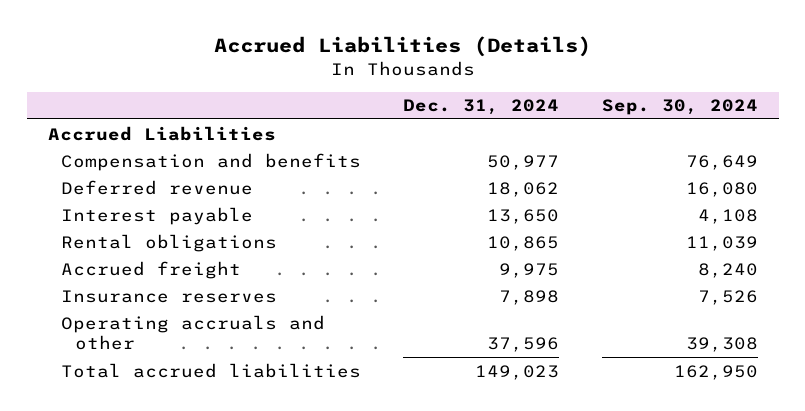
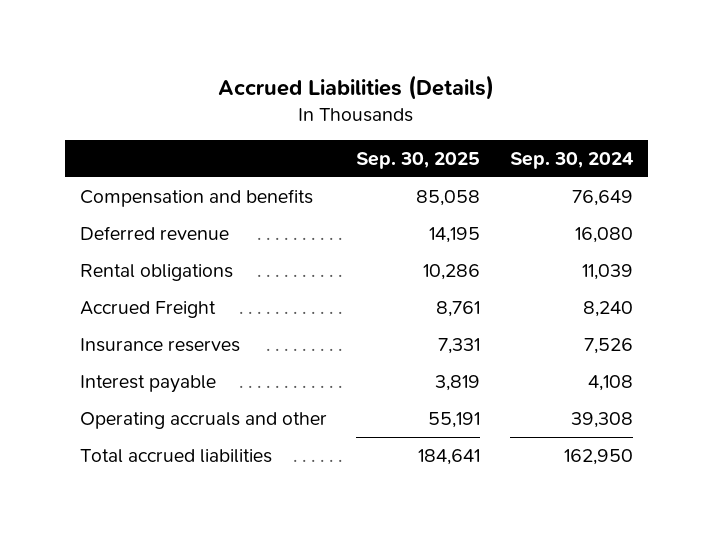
- | Dec. 31, 2024 | Sep. 30, 2024
+ | Sep. 30, 2025 | Sep. 30, 2024
- Accrued Liabilities
- Accrued freight | 9,975 | 8,240
+ Accrued Freight | 8,761 | 8,240
moved down: Interest payable | 3,819 | 4,108

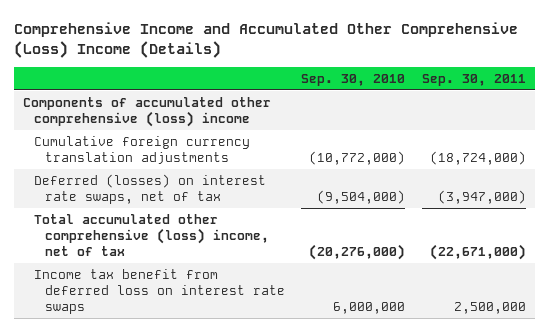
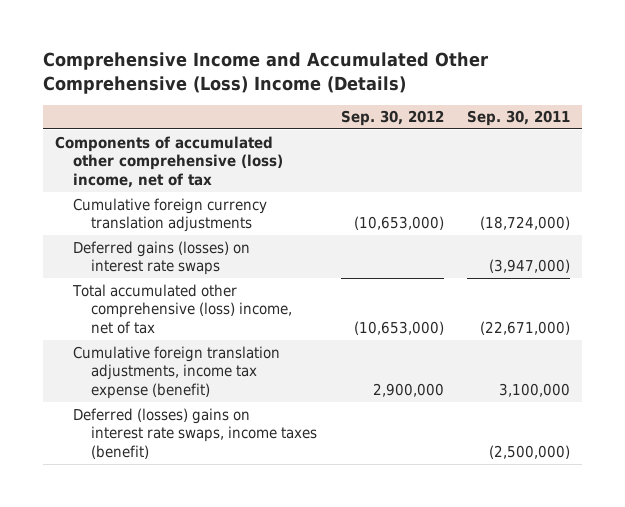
- | Sep. 30, 2010 | Sep. 30, 2011
+ | Sep. 30, 2012 | Sep. 30, 2011
- Components of accumulated other comprehensive (loss) income
+ Components of accumulated other comprehensive (loss) income, net of tax
- Deferred (losses) on interest rate swaps, net of tax | (9,504,000) | (3,947,000)
+ Deferred gains (losses) on interest rate swaps | | (3,947,000)
- Income tax benefit from deferred loss on interest rate swaps | 6,000,000 | 2,500,000
+ Cumulative foreign translation adjustments, income tax expense (benefit) | 2,900,000 | 3,100,000
+ Deferred (losses) gains on interest rate swaps, income taxes (benefit) | | (2,500,000)

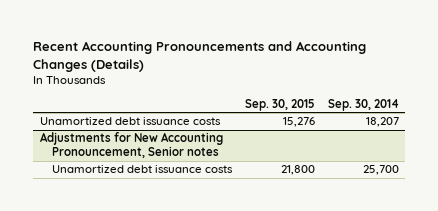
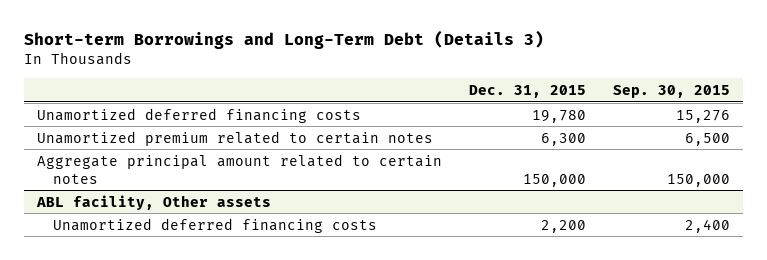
- Recent Accounting Pronouncements and Accounting Changes (Details)
+ Short-term Borrowings and Long-Term Debt (Details 3)
- | Sep. 30, 2015 | Sep. 30, 2014
+ | Dec. 31, 2015 | Sep. 30, 2015
- Unamortized debt issuance costs | 15,276 | 18,207
- Adjustments for New Accounting Pronouncement, Senior notes
- Unamortized debt issuance costs | 21,800 | 25,700
+ Unamortized deferred financing costs | 19,780 | 15,276
+ Unamortized premium related to certain notes | 6,300 | 6,500
+ Aggregate principal amount related to certain notes | 150,000 | 150,000
+ ABL facility, Other assets
+ Unamortized deferred financing costs | 2,200 | 2,400

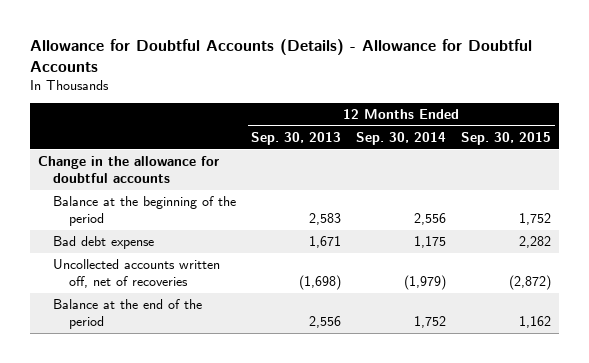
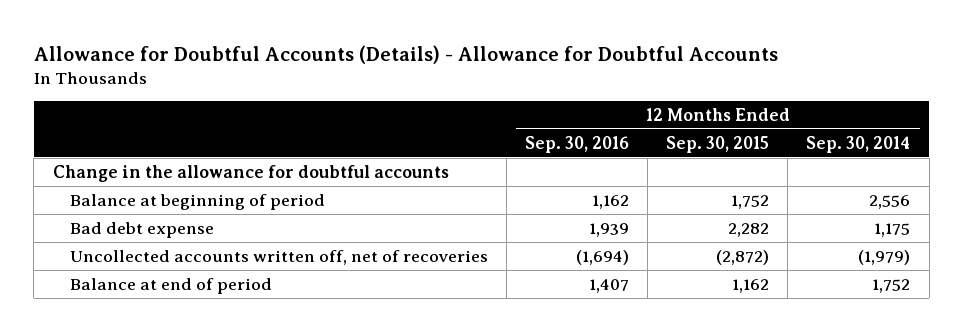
- | 12 Months Ended Sep. 30, 2013 | 12 Months Ended Sep. 30, 2014 | 12 Months Ended Sep. 30, 2015
+ | 12 Months Ended Sep. 30, 2016 | 12 Months Ended Sep. 30, 2015 | 12 Months Ended Sep. 30, 2014
- Balance at the beginning of the period | 2,583 | 2,556 | 1,752
+ Balance at beginning of period | 1,162 | 1,752 | 2,556
- Balance at the end of the period | 2,556 | 1,752 | 1,162
+ Balance at end of period | 1,407 | 1,162 | 1,752

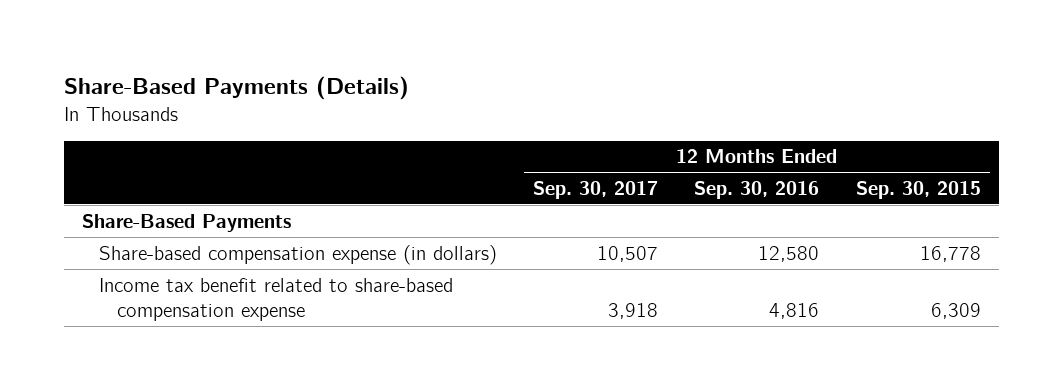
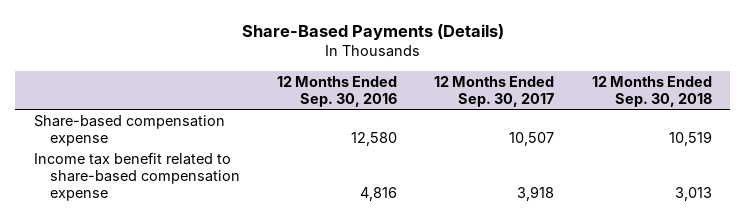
- | 12 Months Ended Sep. 30, 2017 | 12 Months Ended Sep. 30, 2016 | 12 Months Ended Sep. 30, 2015
+ | 12 Months Ended Sep. 30, 2016 | 12 Months Ended Sep. 30, 2017 | 12 Months Ended Sep. 30, 2018
- Share-Based Payments
- Share-based compensation expense (in dollars) | 10,507 | 12,580 | 16,778
+ Share-based compensation expense | 12,580 | 10,507 | 10,519

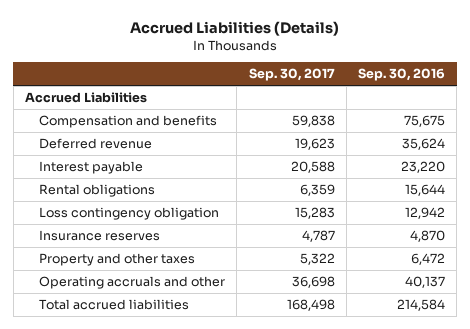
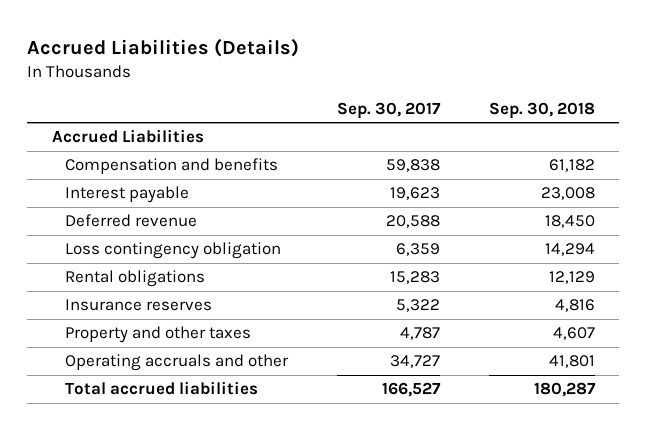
- | Sep. 30, 2017 | Sep. 30, 2016
+ | Sep. 30, 2017 | Sep. 30, 2018
- Deferred revenue | 19,623 | 35,624
- Interest payable | 20,588 | 23,220
- Rental obligations | 6,359 | 15,644
- Loss contingency obligation | 15,283 | 12,942
- Insurance reserves | 4,787 | 4,870
- Property and other taxes | 5,322 | 6,472
- Operating accruals and other | 36,698 | 40,137
- Total accrued liabilities | 168,498 | 214,584
+ Interest payable | 19,623 | 23,008
+ Deferred revenue | 20,588 | 18,450
+ Loss contingency obligation | 6,359 | 14,294
+ Rental obligations | 15,283 | 12,129
+ Insurance reserves | 5,322 | 4,816
+ Property and other taxes | 4,787 | 4,607
+ Operating accruals and other | 34,727 | 41,801
+ Total accrued liabilities | 166,527 | 180,287

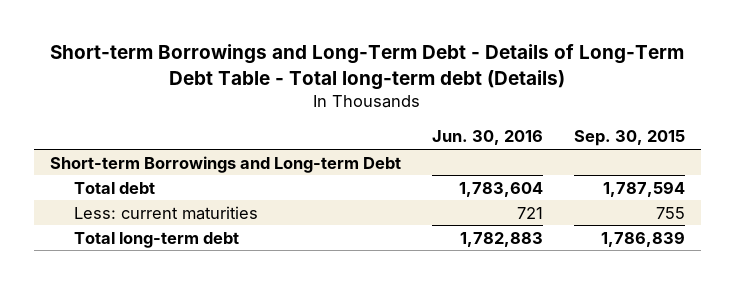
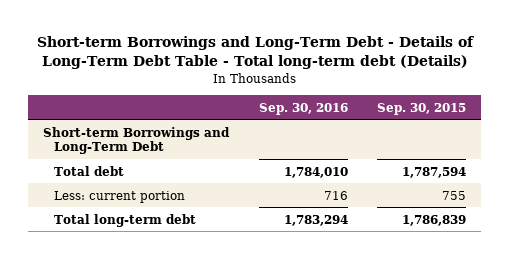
- | Jun. 30, 2016 | Sep. 30, 2015
+ | Sep. 30, 2016 | Sep. 30, 2015
- Short-term Borrowings and Long-term Debt
+ Short-term Borrowings and Long-Term Debt
- Less: current maturities | 721 | 755
+ Less: current portion | 716 | 755

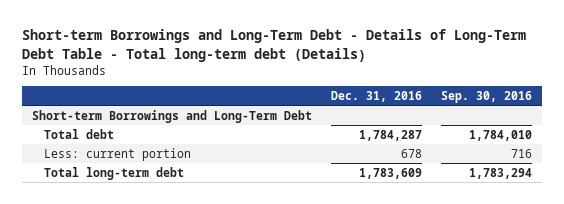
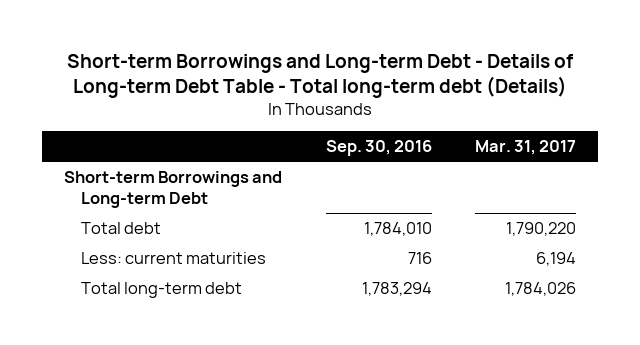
- Short-term Borrowings and Long-Term Debt - Details of Long-Term Debt Table - Total long-term debt (Details)
+ Short-term Borrowings and Long-term Debt - Details of Long-term Debt Table - Total long-term debt (Details)
- | Dec. 31, 2016 | Sep. 30, 2016
+ | Sep. 30, 2016 | Mar. 31, 2017
- Short-term Borrowings and Long-Term Debt
+ Short-term Borrowings and Long-term Debt
- Less: current portion | 678 | 716
+ Less: current maturities | 716 | 6,194

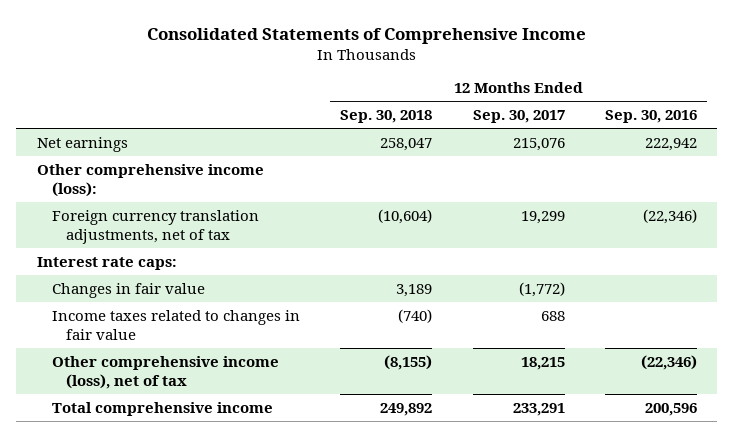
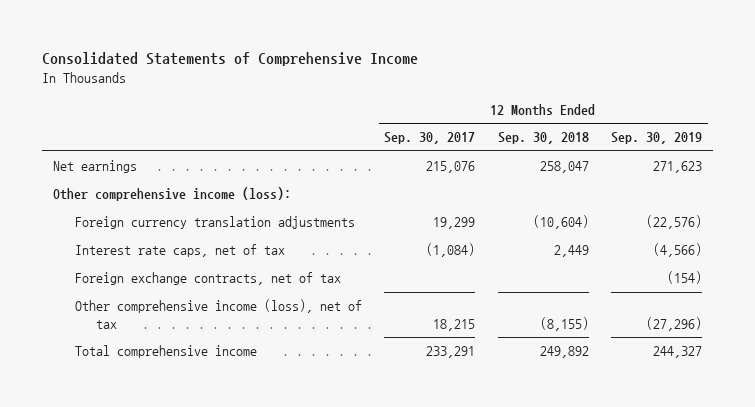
- | 12 Months Ended Sep. 30, 2018 | 12 Months Ended Sep. 30, 2017 | 12 Months Ended Sep. 30, 2016
+ | 12 Months Ended Sep. 30, 2017 | 12 Months Ended Sep. 30, 2018 | 12 Months Ended Sep. 30, 2019
- Foreign currency translation adjustments, net of tax | (10,604) | 19,299 | (22,346)
- Interest rate caps:
- Changes in fair value | 3,189 | (1,772) |
- Income taxes related to changes in fair value | (740) | 688 |
+ Foreign currency translation adjustments | 19,299 | (10,604) | (22,576)
+ Interest rate caps, net of tax | (1,084) | 2,449 | (4,566)
+ Foreign exchange contracts, net of tax | | | (154)

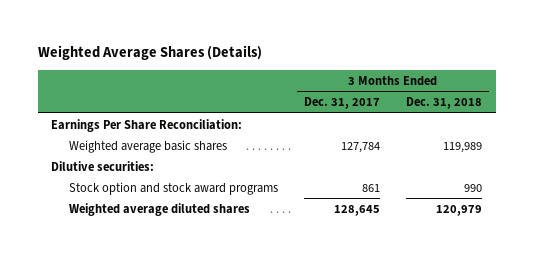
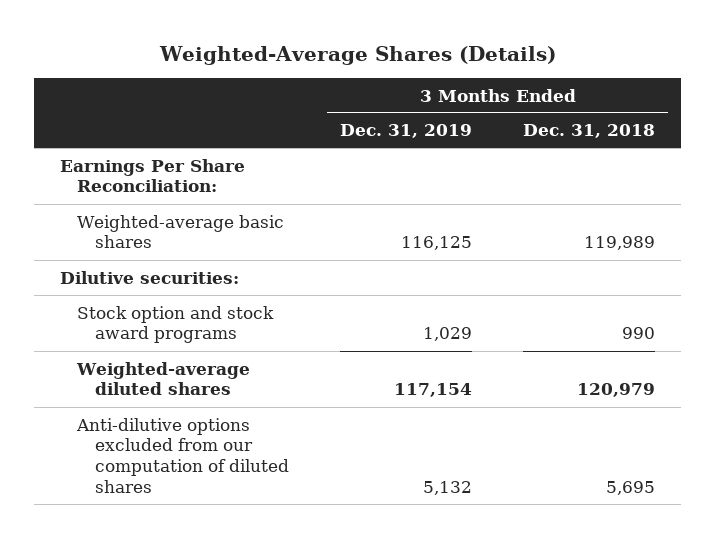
- Weighted Average Shares (Details)
+ Weighted-Average Shares (Details)
- | 3 Months Ended Dec. 31, 2017 | 3 Months Ended Dec. 31, 2018
+ | 3 Months Ended Dec. 31, 2019 | 3 Months Ended Dec. 31, 2018
- Weighted average basic shares | 127,784 | 119,989
+ Weighted-average basic shares | 116,125 | 119,989
- Weighted average diluted shares | 128,645 | 120,979
+ Weighted-average diluted shares | 117,154 | 120,979
+ Anti-dilutive options excluded from our computation of diluted shares | 5,132 | 5,695

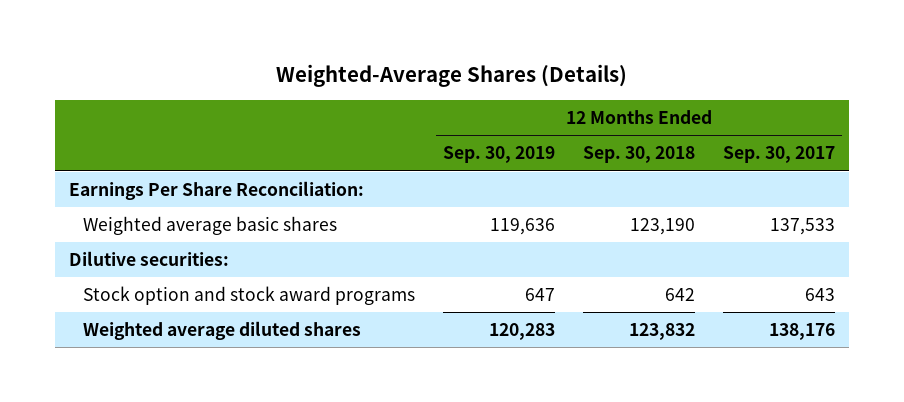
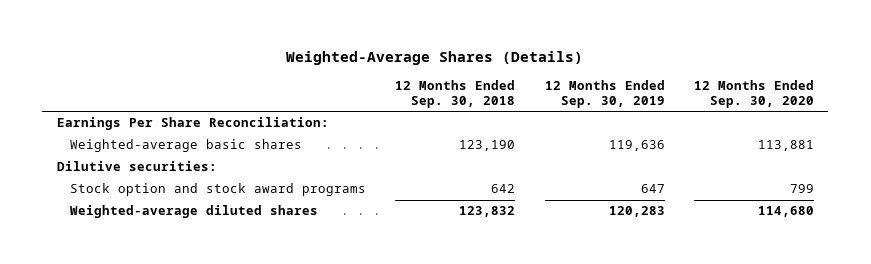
- | 12 Months Ended Sep. 30, 2019 | 12 Months Ended Sep. 30, 2018 | 12 Months Ended Sep. 30, 2017
+ | 12 Months Ended Sep. 30, 2018 | 12 Months Ended Sep. 30, 2019 | 12 Months Ended Sep. 30, 2020
- Weighted average basic shares | 119,636 | 123,190 | 137,533
+ Weighted-average basic shares | 123,190 | 119,636 | 113,881
- Weighted average diluted shares | 120,283 | 123,832 | 138,176
+ Weighted-average diluted shares | 123,832 | 120,283 | 114,680

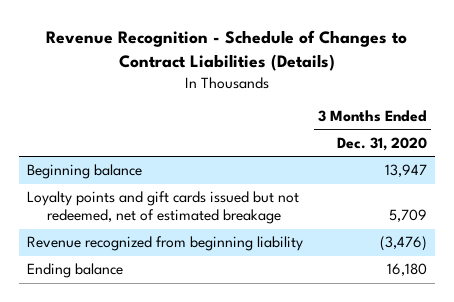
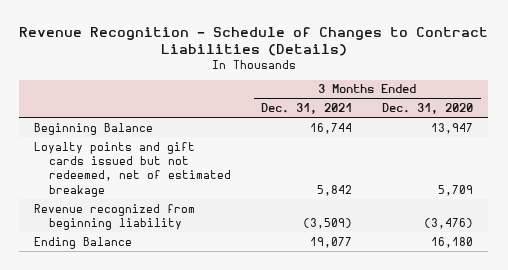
- | 3 Months Ended Dec. 31, 2020
+ | 3 Months Ended Dec. 31, 2021 | 3 Months Ended Dec. 31, 2020
- Beginning balance | 13,947
+ Beginning Balance | 16,744 | 13,947
- Ending balance | 16,180
+ Ending Balance | 19,077 | 16,180

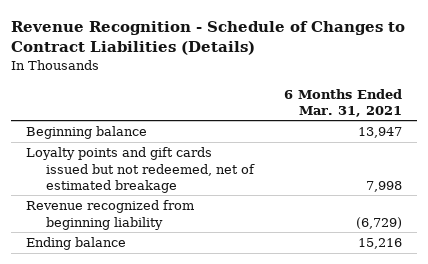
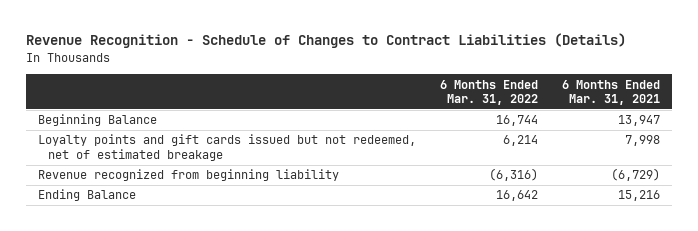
- | 6 Months Ended Mar. 31, 2021
+ | 6 Months Ended Mar. 31, 2022 | 6 Months Ended Mar. 31, 2021
- Beginning balance | 13,947
+ Beginning Balance | 16,744 | 13,947
- Ending balance | 15,216
+ Ending Balance | 16,642 | 15,216

